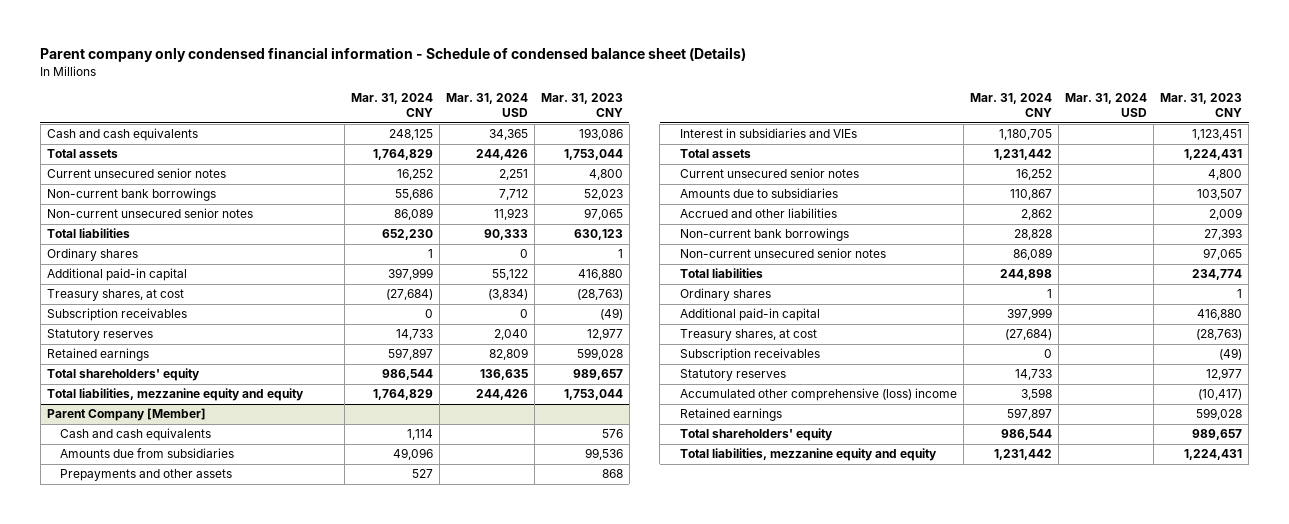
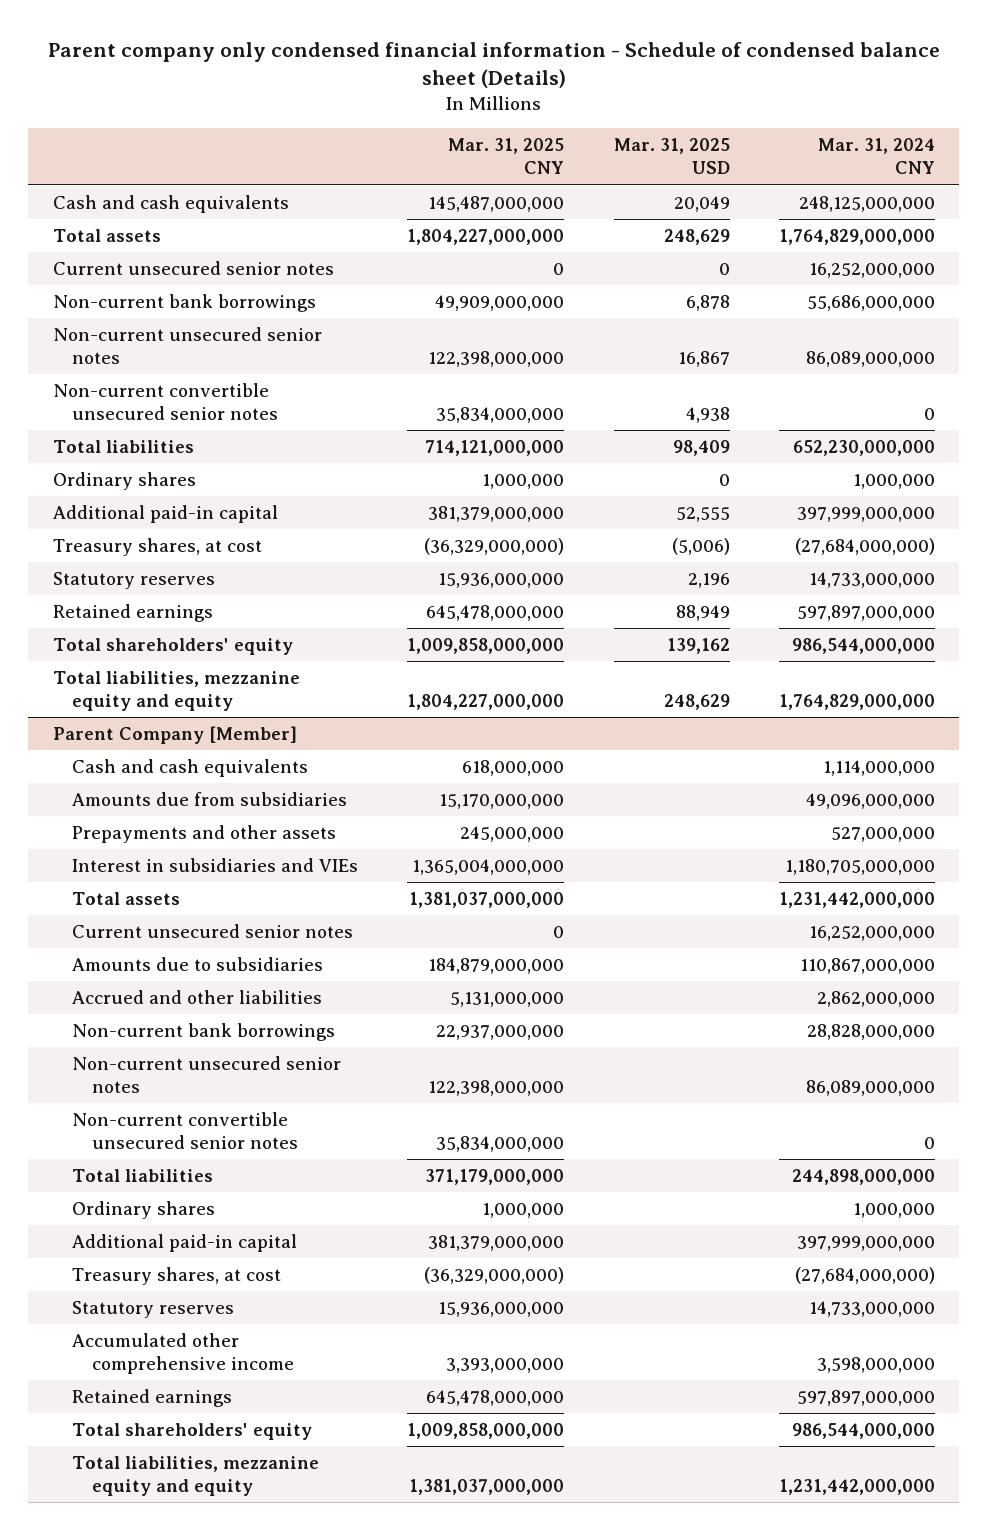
- | Mar. 31, 2024 CNY | Mar. 31, 2024 USD | Mar. 31, 2023 CNY
+ | Mar. 31, 2025 CNY | Mar. 31, 2025 USD | Mar. 31, 2024 CNY
- Cash and cash equivalents | 248,125 | 34,365 | 193,086
- Total assets | 1,764,829 | 244,426 | 1,753,044
- Current unsecured senior notes | 16,252 | 2,251 | 4,800
- Non-current bank borrowings | 55,686 | 7,712 | 52,023
- Non-current unsecured senior notes | 86,089 | 11,923 | 97,065
- Total liabilities | 652,230 | 90,333 | 630,123
- Ordinary shares | 1 | 0 | 1
- Additional paid-in capital | 397,999 | 55,122 | 416,880
- Treasury shares, at cost | (27,684) | (3,834) | (28,763)
- Subscription receivables | 0 | 0 | (49)
- Statutory reserves | 14,733 | 2,040 | 12,977
- Retained earnings | 597,897 | 82,809 | 599,028
- Total shareholders' equity | 986,544 | 136,635 | 989,657
- Total liabilities, mezzanine equity and equity | 1,764,829 | 244,426 | 1,753,044
+ Cash and cash equivalents | 145,487,000,000 | 20,049 | 248,125,000,000
+ Total assets | 1,804,227,000,000 | 248,629 | 1,764,829,000,000
+ Current unsecured senior notes | 0 | 0 | 16,252,000,000
+ Non-current bank borrowings | 49,909,000,000 | 6,878 | 55,686,000,000
+ Non-current unsecured senior notes | 122,398,000,000 | 16,867 | 86,089,000,000
+ Non-current convertible unsecured senior notes | 35,834,000,000 | 4,938 | 0
+ Total liabilities | 714,121,000,000 | 98,409 | 652,230,000,000
+ Ordinary shares | 1,000,000 | 0 | 1,000,000
+ Additional paid-in capital | 381,379,000,000 | 52,555 | 397,999,000,000
+ Treasury shares, at cost | (36,329,000,000) | (5,006) | (27,684,000,000)
+ Statutory reserves | 15,936,000,000 | 2,196 | 14,733,000,000
+ Retained earnings | 645,478,000,000 | 88,949 | 597,897,000,000
+ Total shareholders' equity | 1,009,858,000,000 | 139,162 | 986,544,000,000
+ Total liabilities, mezzanine equity and equity | 1,804,227,000,000 | 248,629 | 1,764,829,000,000
@ Parent Company [Member]
- Cash and cash equivalents | 1,114 | | 576
- Amounts due from subsidiaries | 49,096 | | 99,536
- Prepayments and other assets | 527 | | 868
- Interest in subsidiaries and VIEs | 1,180,705 | | 1,123,451
- Total assets | 1,231,442 | | 1,224,431
- Current unsecured senior notes | 16,252 | | 4,800
- Amounts due to subsidiaries | 110,867 | | 103,507
- Accrued and other liabilities | 2,862 | | 2,009
- Non-current bank borrowings | 28,828 | | 27,393
- Non-current unsecured senior notes | 86,089 | | 97,065
- Total liabilities | 244,898 | | 234,774
- Ordinary shares | 1 | | 1
- Additional paid-in capital | 397,999 | | 416,880
- Treasury shares, at cost | (27,684) | | (28,763)
- Subscription receivables | 0 | | (49)
- Statutory reserves | 14,733 | | 12,977
- Accumulated other comprehensive (loss) income | 3,598 | | (10,417)
- Retained earnings | 597,897 | | 599,028
- Total shareholders' equity | 986,544 | | 989,657
- Total liabilities, mezzanine equity and equity | 1,231,442 | | 1,224,431
+ Cash and cash equivalents | 618,000,000 | | 1,114,000,000
+ Amounts due from subsidiaries | 15,170,000,000 | | 49,096,000,000
+ Prepayments and other assets | 245,000,000 | | 527,000,000
+ Interest in subsidiaries and VIEs | 1,365,004,000,000 | | 1,180,705,000,000
+ Total assets | 1,381,037,000,000 | | 1,231,442,000,000
+ Current unsecured senior notes | 0 | | 16,252,000,000
+ Amounts due to subsidiaries | 184,879,000,000 | | 110,867,000,000
+ Accrued and other liabilities | 5,131,000,000 | | 2,862,000,000
+ Non-current bank borrowings | 22,937,000,000 | | 28,828,000,000
+ Non-current unsecured senior notes | 122,398,000,000 | | 86,089,000,000
+ Non-current convertible unsecured senior notes | 35,834,000,000 | | 0
+ Total liabilities | 371,179,000,000 | | 244,898,000,000
+ Ordinary shares | 1,000,000 | | 1,000,000
+ Additional paid-in capital | 381,379,000,000 | | 397,999,000,000
+ Treasury shares, at cost | (36,329,000,000) | | (27,684,000,000)
+ Statutory reserves | 15,936,000,000 | | 14,733,000,000
+ Accumulated other comprehensive income | 3,393,000,000 | | 3,598,000,000
+ Retained earnings | 645,478,000,000 | | 597,897,000,000
+ Total shareholders' equity | 1,009,858,000,000 | | 986,544,000,000
+ Total liabilities, mezzanine equity and equity | 1,381,037,000,000 | | 1,231,442,000,000

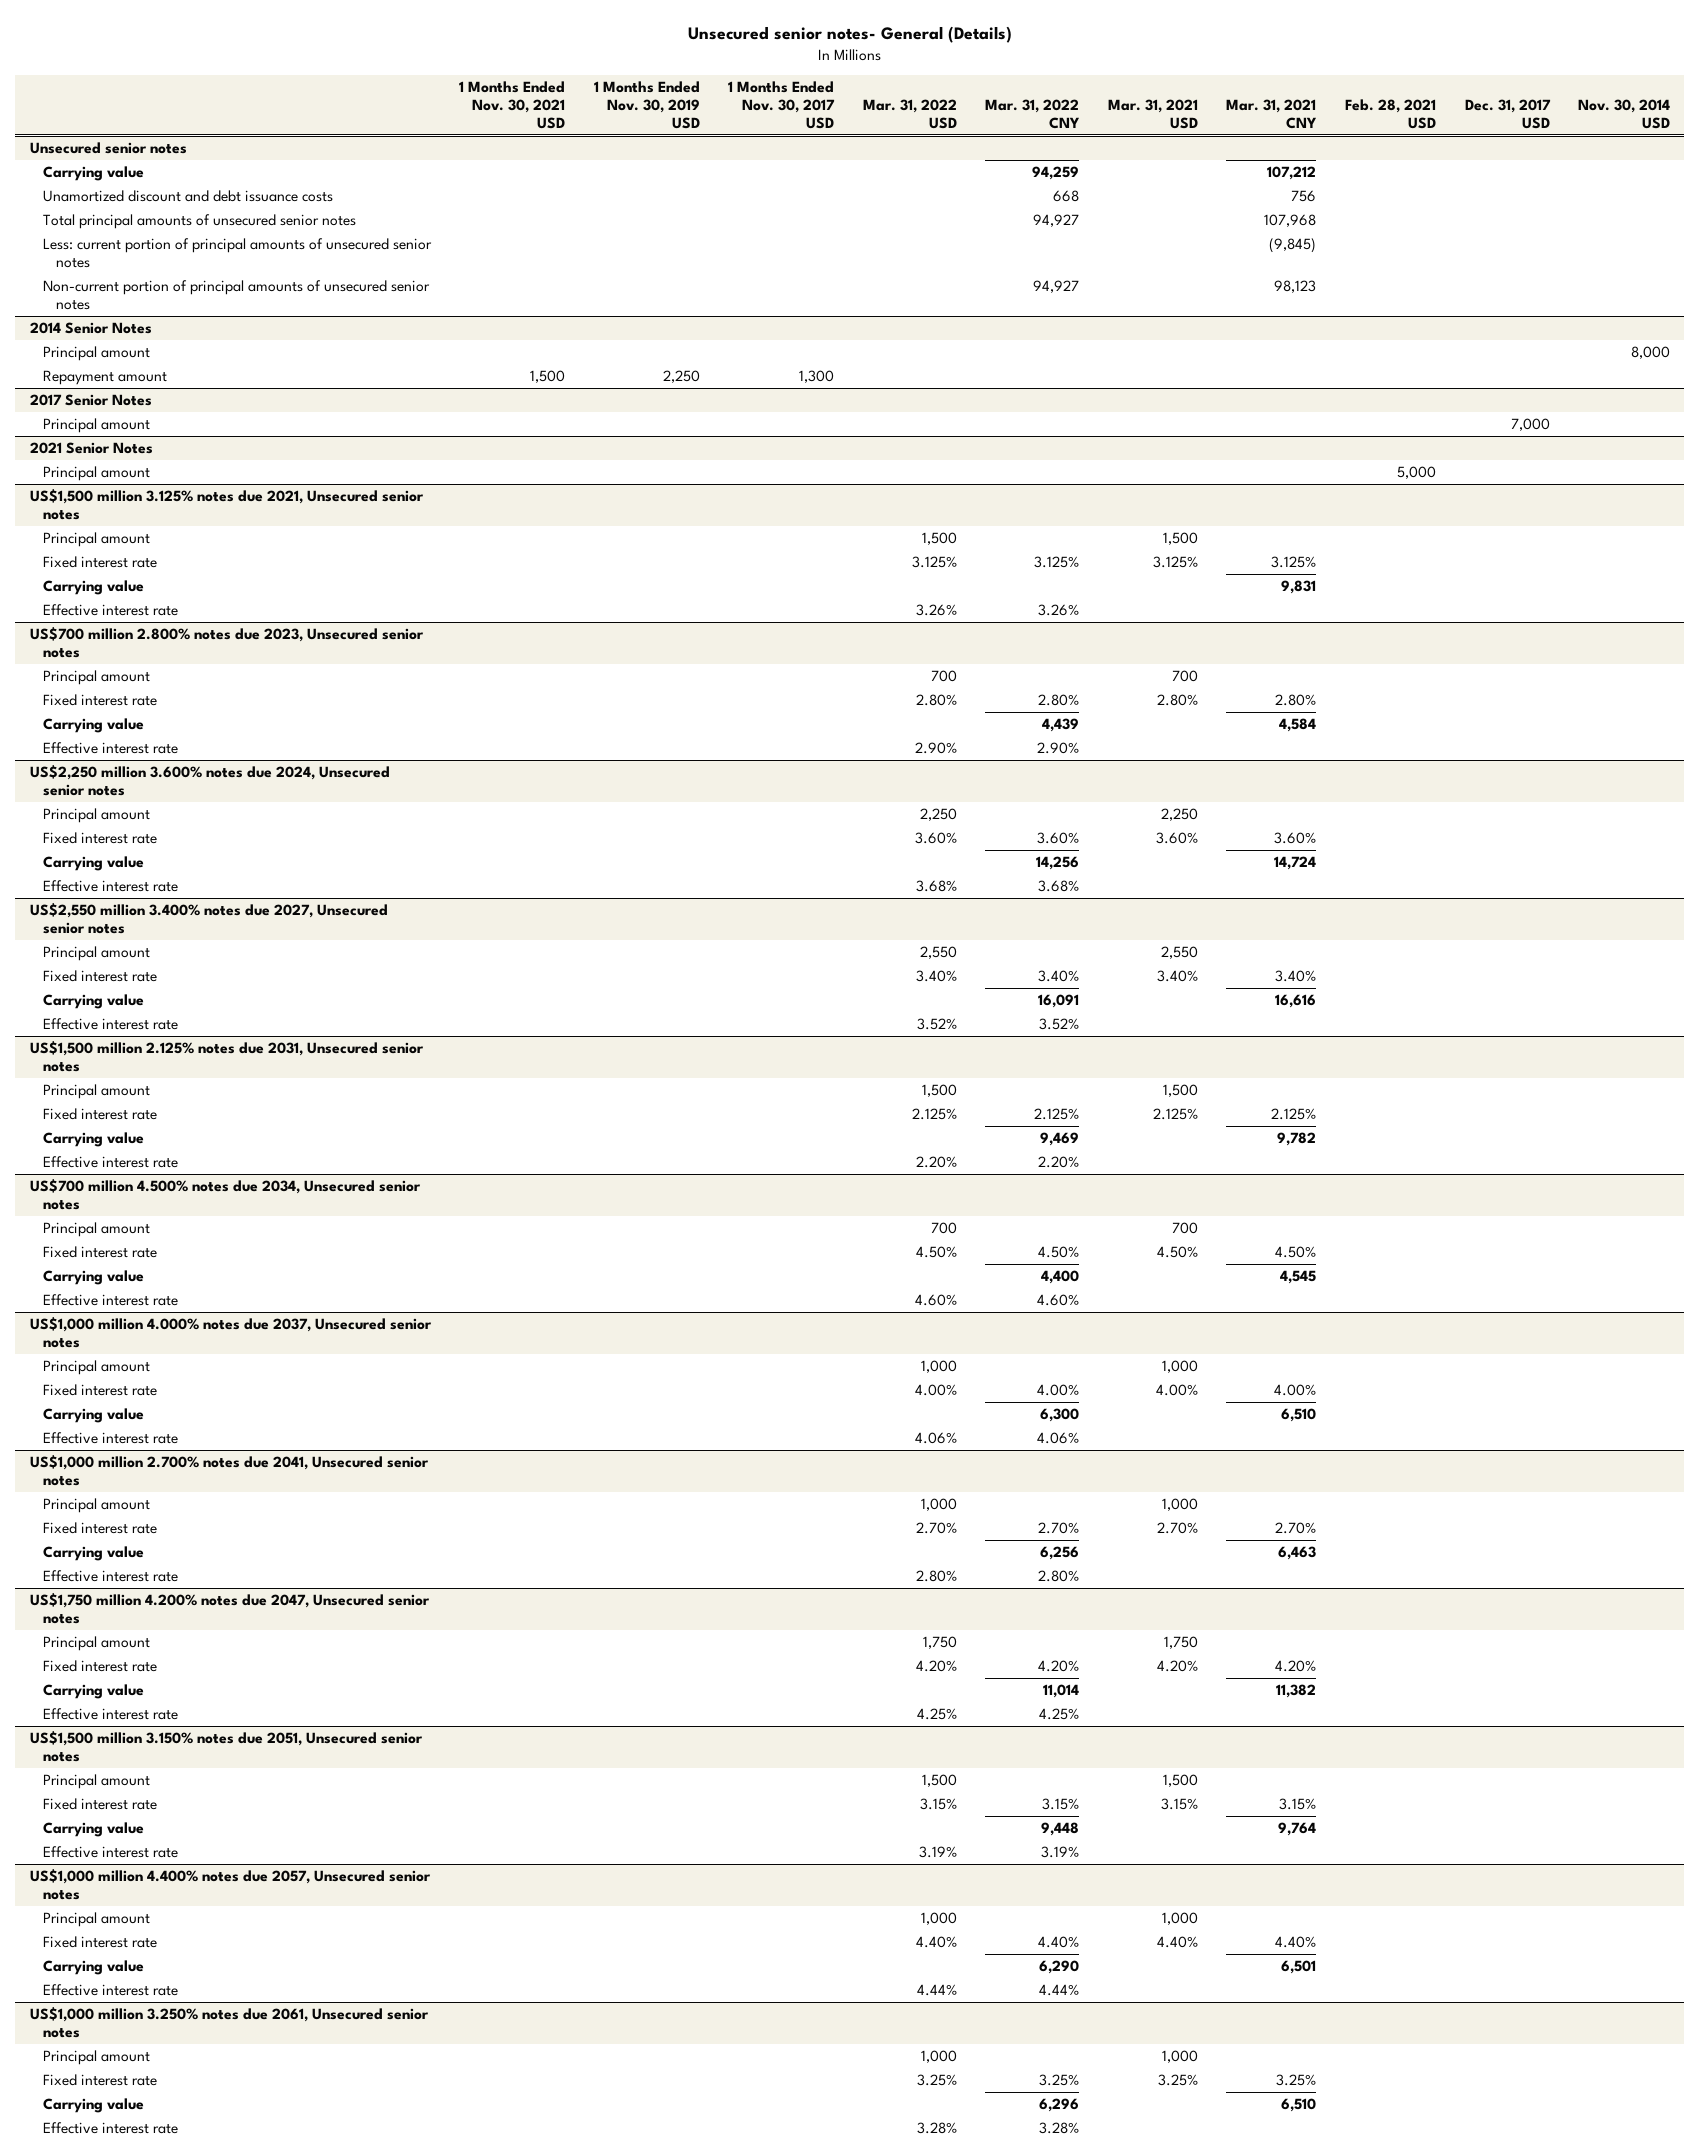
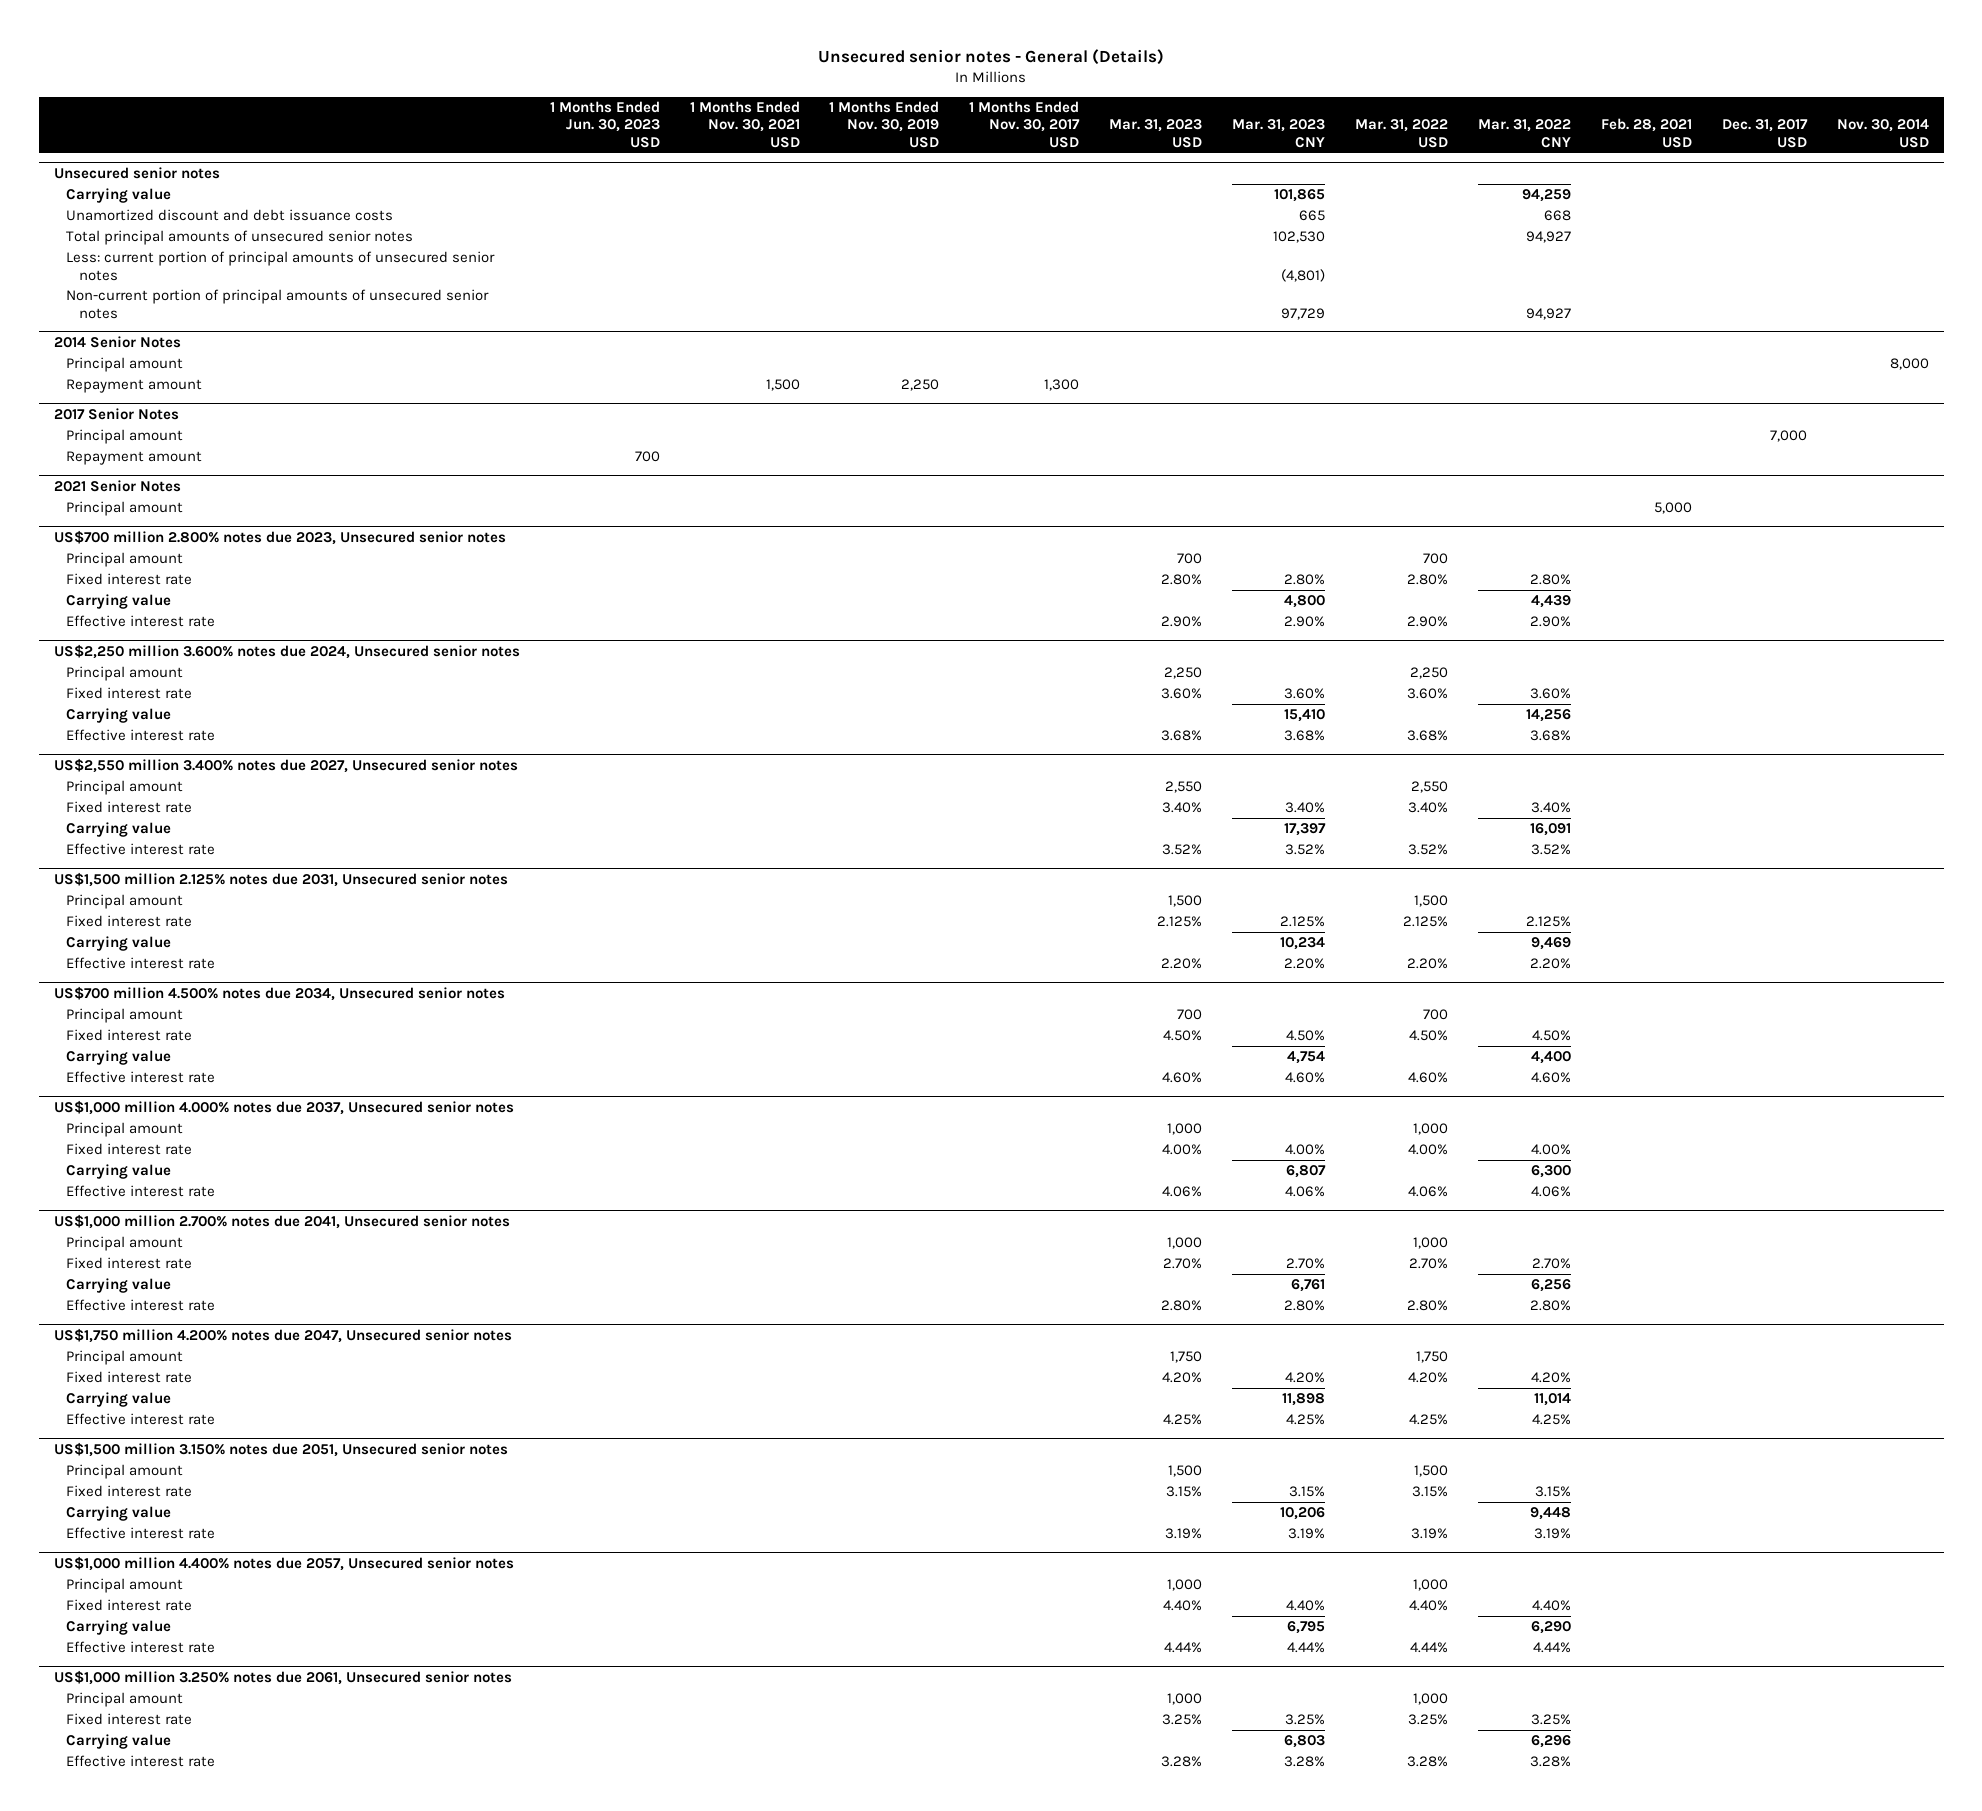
- Unsecured senior notes- General (Details)
+ Unsecured senior notes - General (Details)
- | 1 Months Ended Nov. 30, 2021 USD | 1 Months Ended Nov. 30, 2019 USD | 1 Months Ended Nov. 30, 2017 USD | Mar. 31, 2022 USD | Mar. 31, 2022 CNY | Mar. 31, 2021 USD | Mar. 31, 2021 CNY | Feb. 28, 2021 USD | Dec. 31, 2017 USD | Nov. 30, 2014 USD
+ | 1 Months Ended Jun. 30, 2023 USD | 1 Months Ended Nov. 30, 2021 USD | 1 Months Ended Nov. 30, 2019 USD | 1 Months Ended Nov. 30, 2017 USD | Mar. 31, 2023 USD | Mar. 31, 2023 CNY | Mar. 31, 2022 USD | Mar. 31, 2022 CNY | Feb. 28, 2021 USD | Dec. 31, 2017 USD | Nov. 30, 2014 USD
@ 2017 Senior Notes
+ Repayment amount | 700 | | | | | | | | | |
- US$1,500 million 3.125% notes due 2021, Unsecured senior notes
- Principal amount | | | | 1,500 | | 1,500 | | | |
- Fixed interest rate | | | | 3.125% | 3.125% | 3.125% | 3.125% | | |
- Carrying value | | | | | | | 9,831 | | |
- Effective interest rate | | | | 3.26% | 3.26% | | | | |

